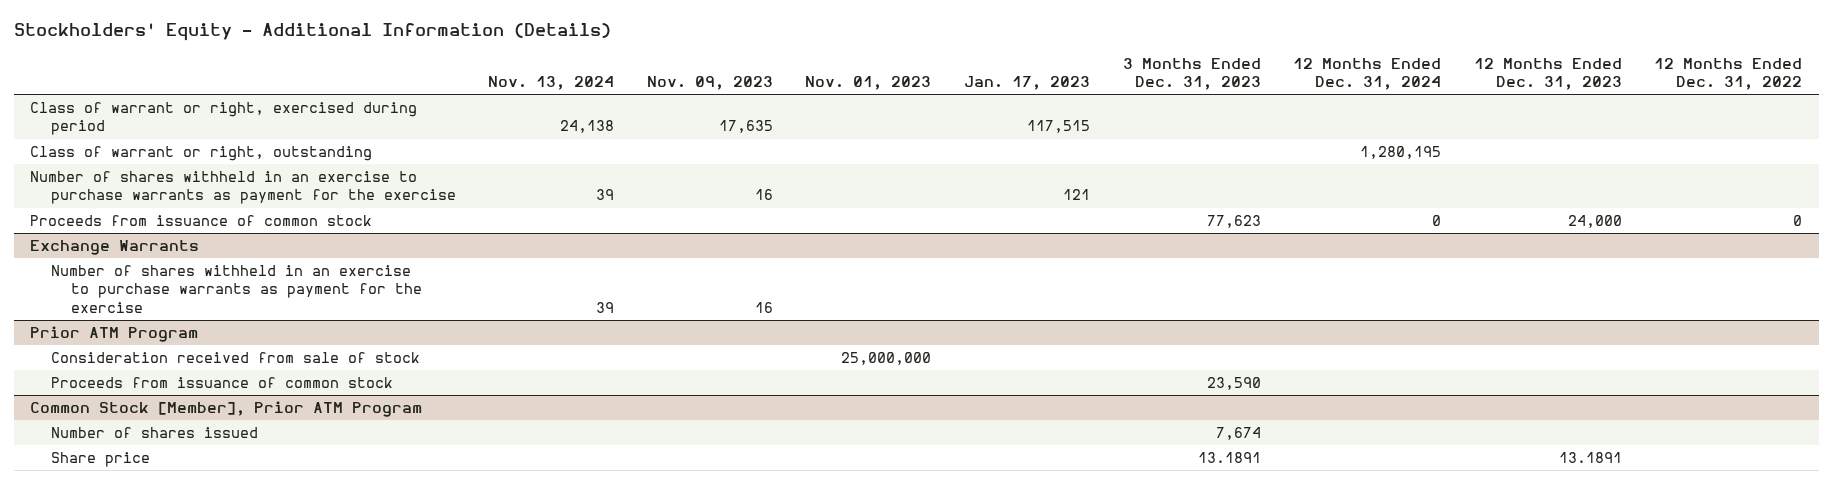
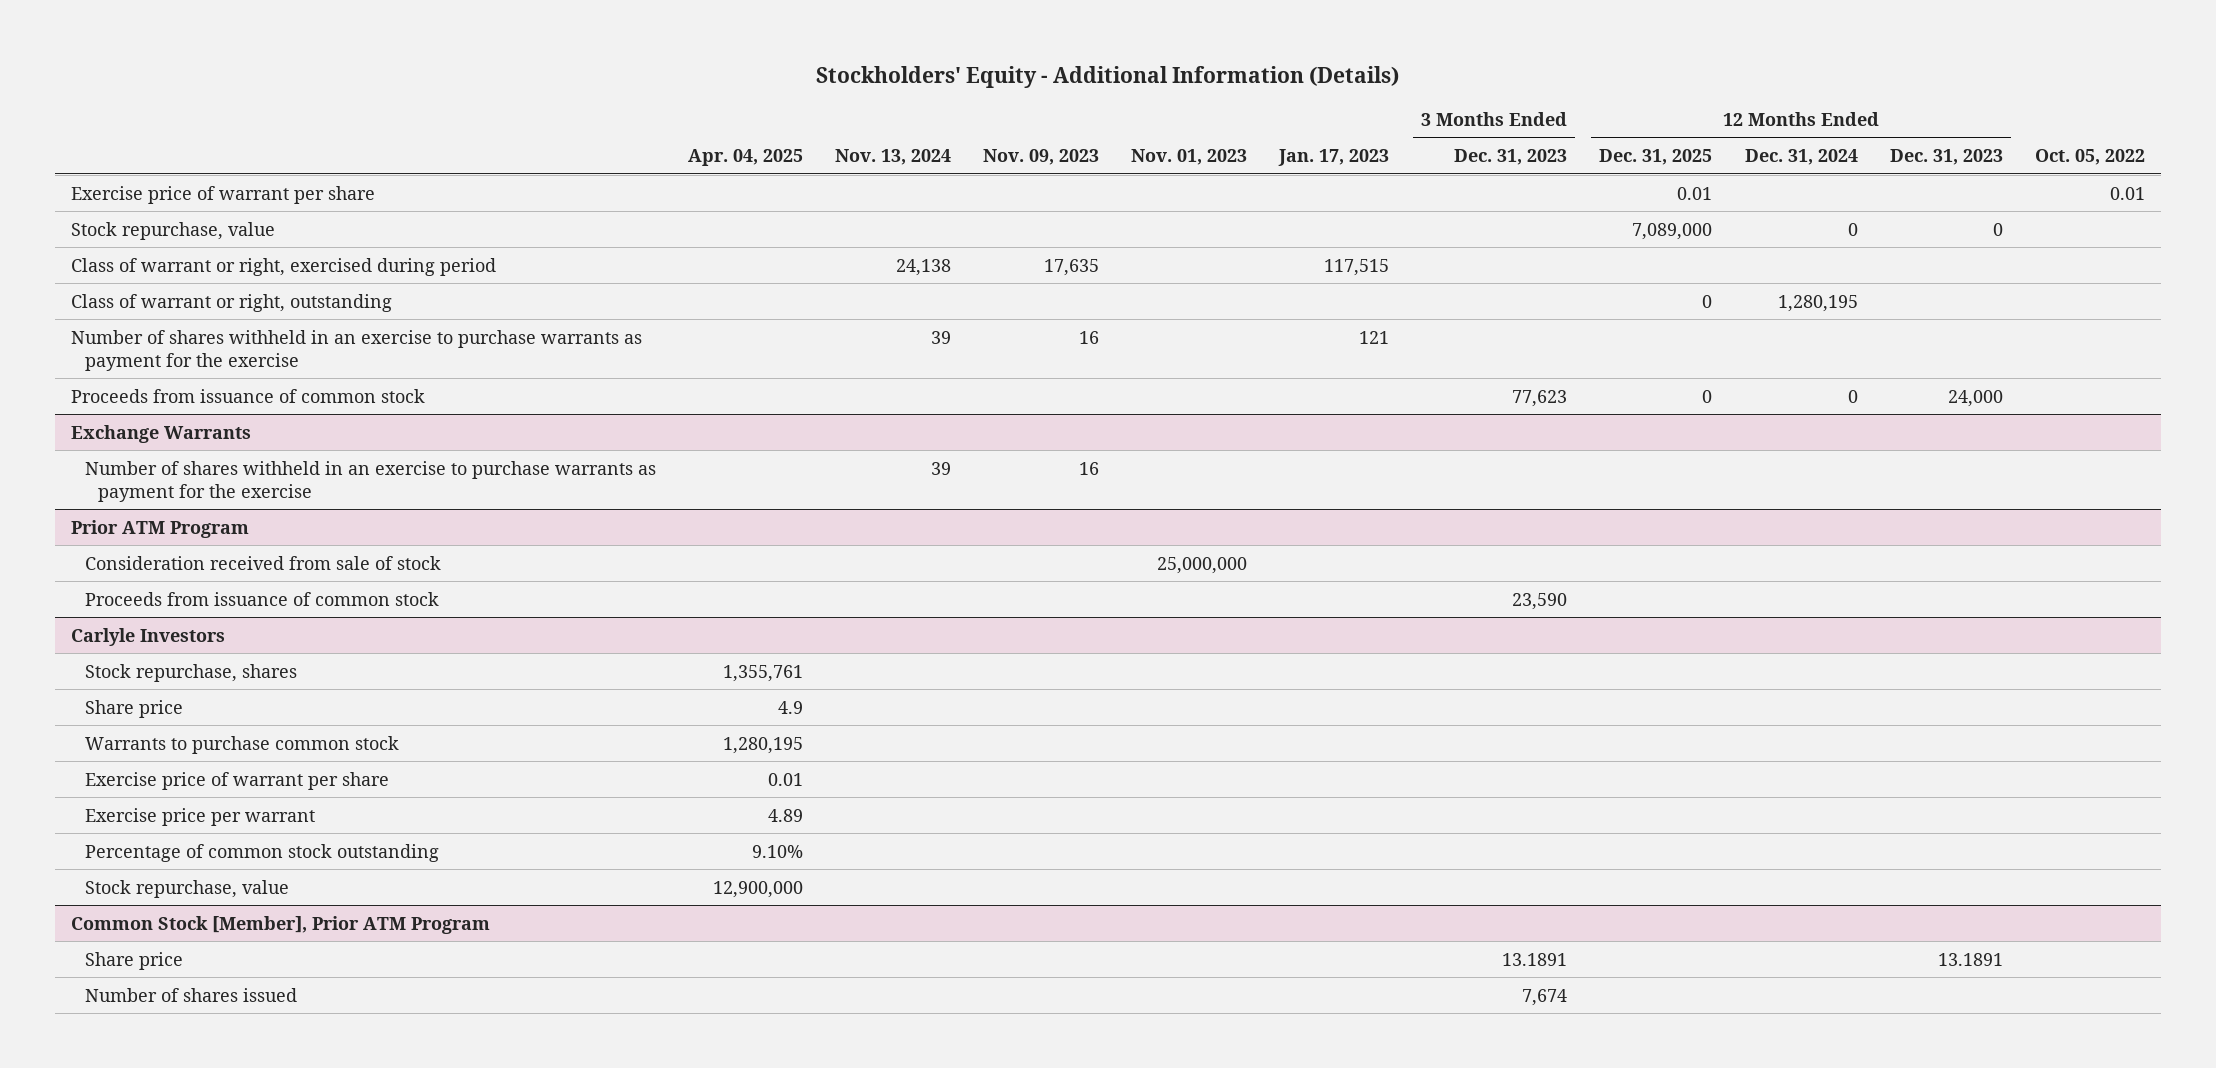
- | Nov. 13, 2024 | Nov. 09, 2023 | Nov. 01, 2023 | Jan. 17, 2023 | 3 Months Ended Dec. 31, 2023 | 12 Months Ended Dec. 31, 2024 | 12 Months Ended Dec. 31, 2023 | 12 Months Ended Dec. 31, 2022
+ | Apr. 04, 2025 | Nov. 13, 2024 | Nov. 09, 2023 | Nov. 01, 2023 | Jan. 17, 2023 | 3 Months Ended Dec. 31, 2023 | 12 Months Ended Dec. 31, 2025 | 12 Months Ended Dec. 31, 2024 | 12 Months Ended Dec. 31, 2023 | Oct. 05, 2022
+ Exercise price of warrant per share | | | | | | | 0.01 | | | 0.01
+ Stock repurchase, value | | | | | | | 7,089,000 | 0 | 0 |
+ Carlyle Investors
+ Stock repurchase, shares | 1,355,761 | | | | | | | | |
+ Share price | 4.9 | | | | | | | | |
+ Warrants to purchase common stock | 1,280,195 | | | | | | | | |
+ Exercise price of warrant per share | 0.01 | | | | | | | | |
+ Exercise price per warrant | 4.89 | | | | | | | | |
+ Percentage of common stock outstanding | 9.10% | | | | | | | | |
+ Stock repurchase, value | 12,900,000 | | | | | | | | |
@ Common Stock [Member], Prior ATM Program
moved down: Number of shares issued | | | | | | 7,674 | | | |

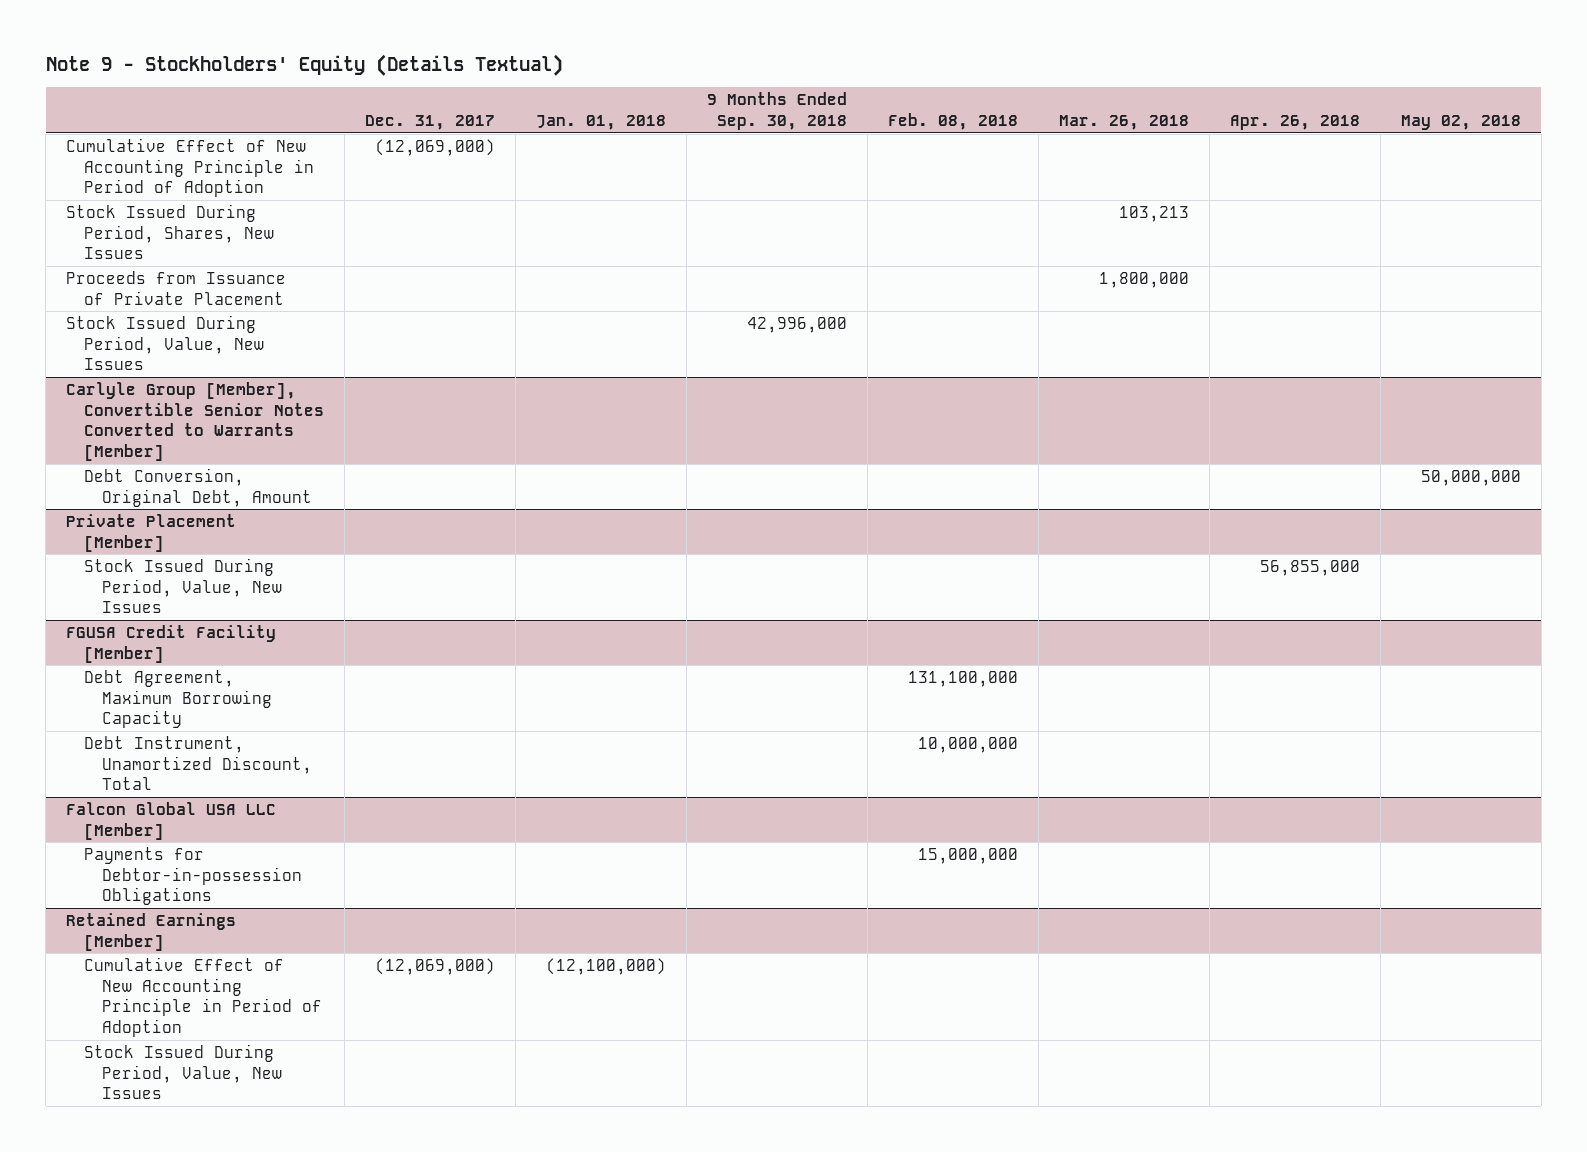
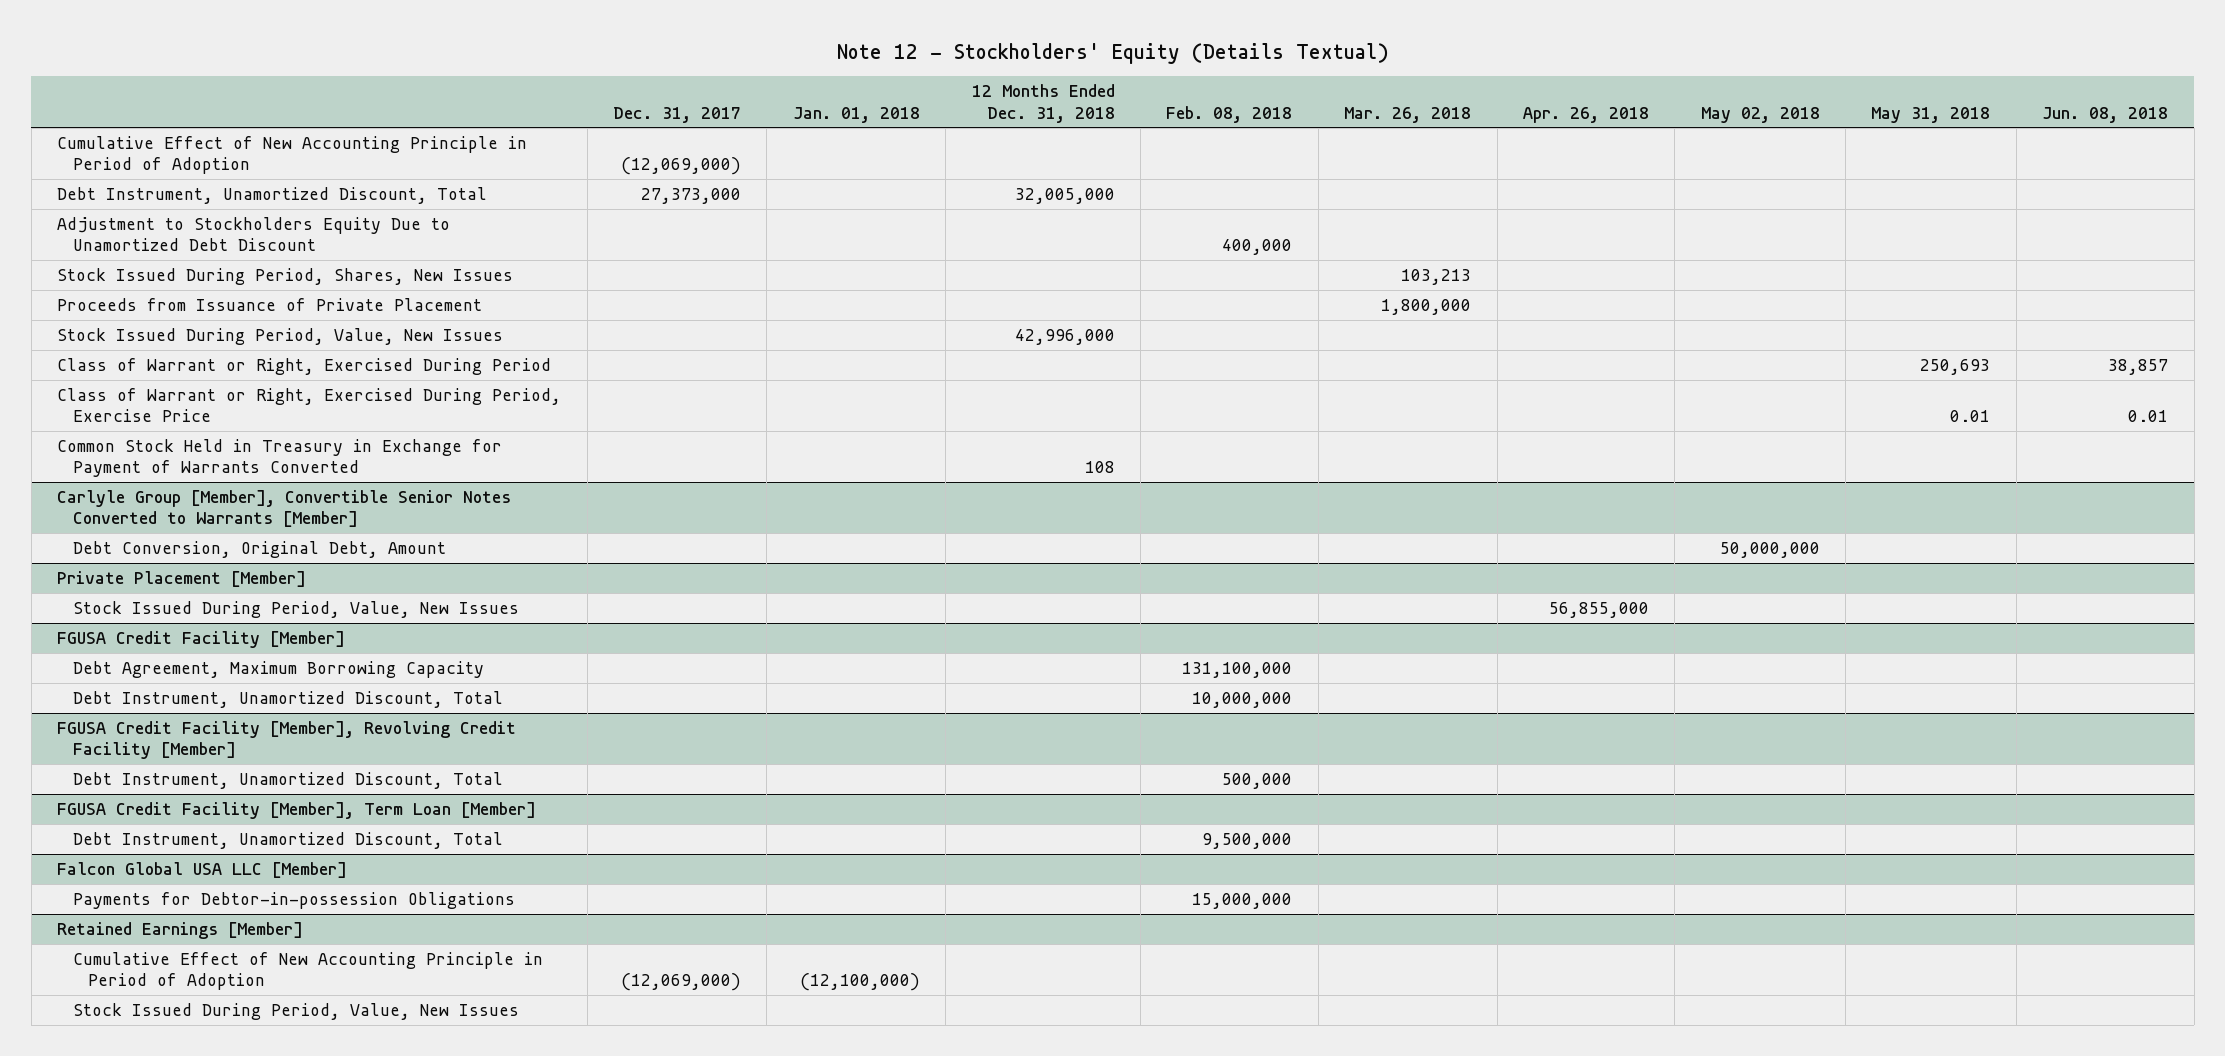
- Note 9 - Stockholders' Equity (Details Textual)
+ Note 12 - Stockholders' Equity (Details Textual)
- | Dec. 31, 2017 | Jan. 01, 2018 | 9 Months Ended Sep. 30, 2018 | Feb. 08, 2018 | Mar. 26, 2018 | Apr. 26, 2018 | May 02, 2018
+ | Dec. 31, 2017 | Jan. 01, 2018 | 12 Months Ended Dec. 31, 2018 | Feb. 08, 2018 | Mar. 26, 2018 | Apr. 26, 2018 | May 02, 2018 | May 31, 2018 | Jun. 08, 2018
+ Debt Instrument, Unamortized Discount, Total | 27,373,000 | | 32,005,000 | | | | | |
+ Adjustment to Stockholders Equity Due to Unamortized Debt Discount | | | | 400,000 | | | | |
+ Class of Warrant or Right, Exercised During Period | | | | | | | | 250,693 | 38,857
+ Class of Warrant or Right, Exercised During Period, Exercise Price | | | | | | | | 0.01 | 0.01
+ Common Stock Held in Treasury in Exchange for Payment of Warrants Converted | | | 108 | | | | | |
+ FGUSA Credit Facility [Member], Revolving Credit Facility [Member]
+ Debt Instrument, Unamortized Discount, Total | | | | 500,000 | | | | |
+ FGUSA Credit Facility [Member], Term Loan [Member]
+ Debt Instrument, Unamortized Discount, Total | | | | 9,500,000 | | | | |

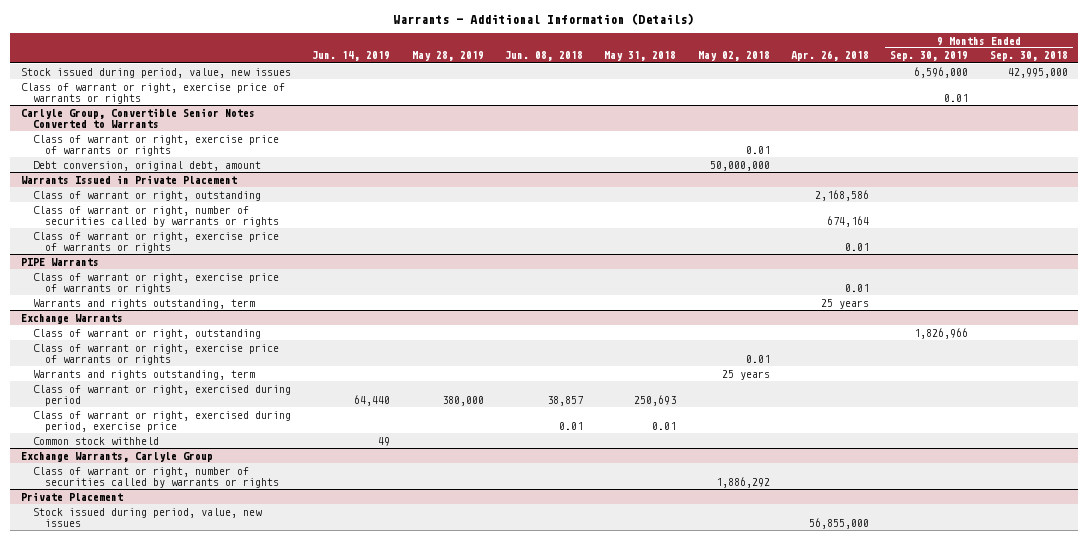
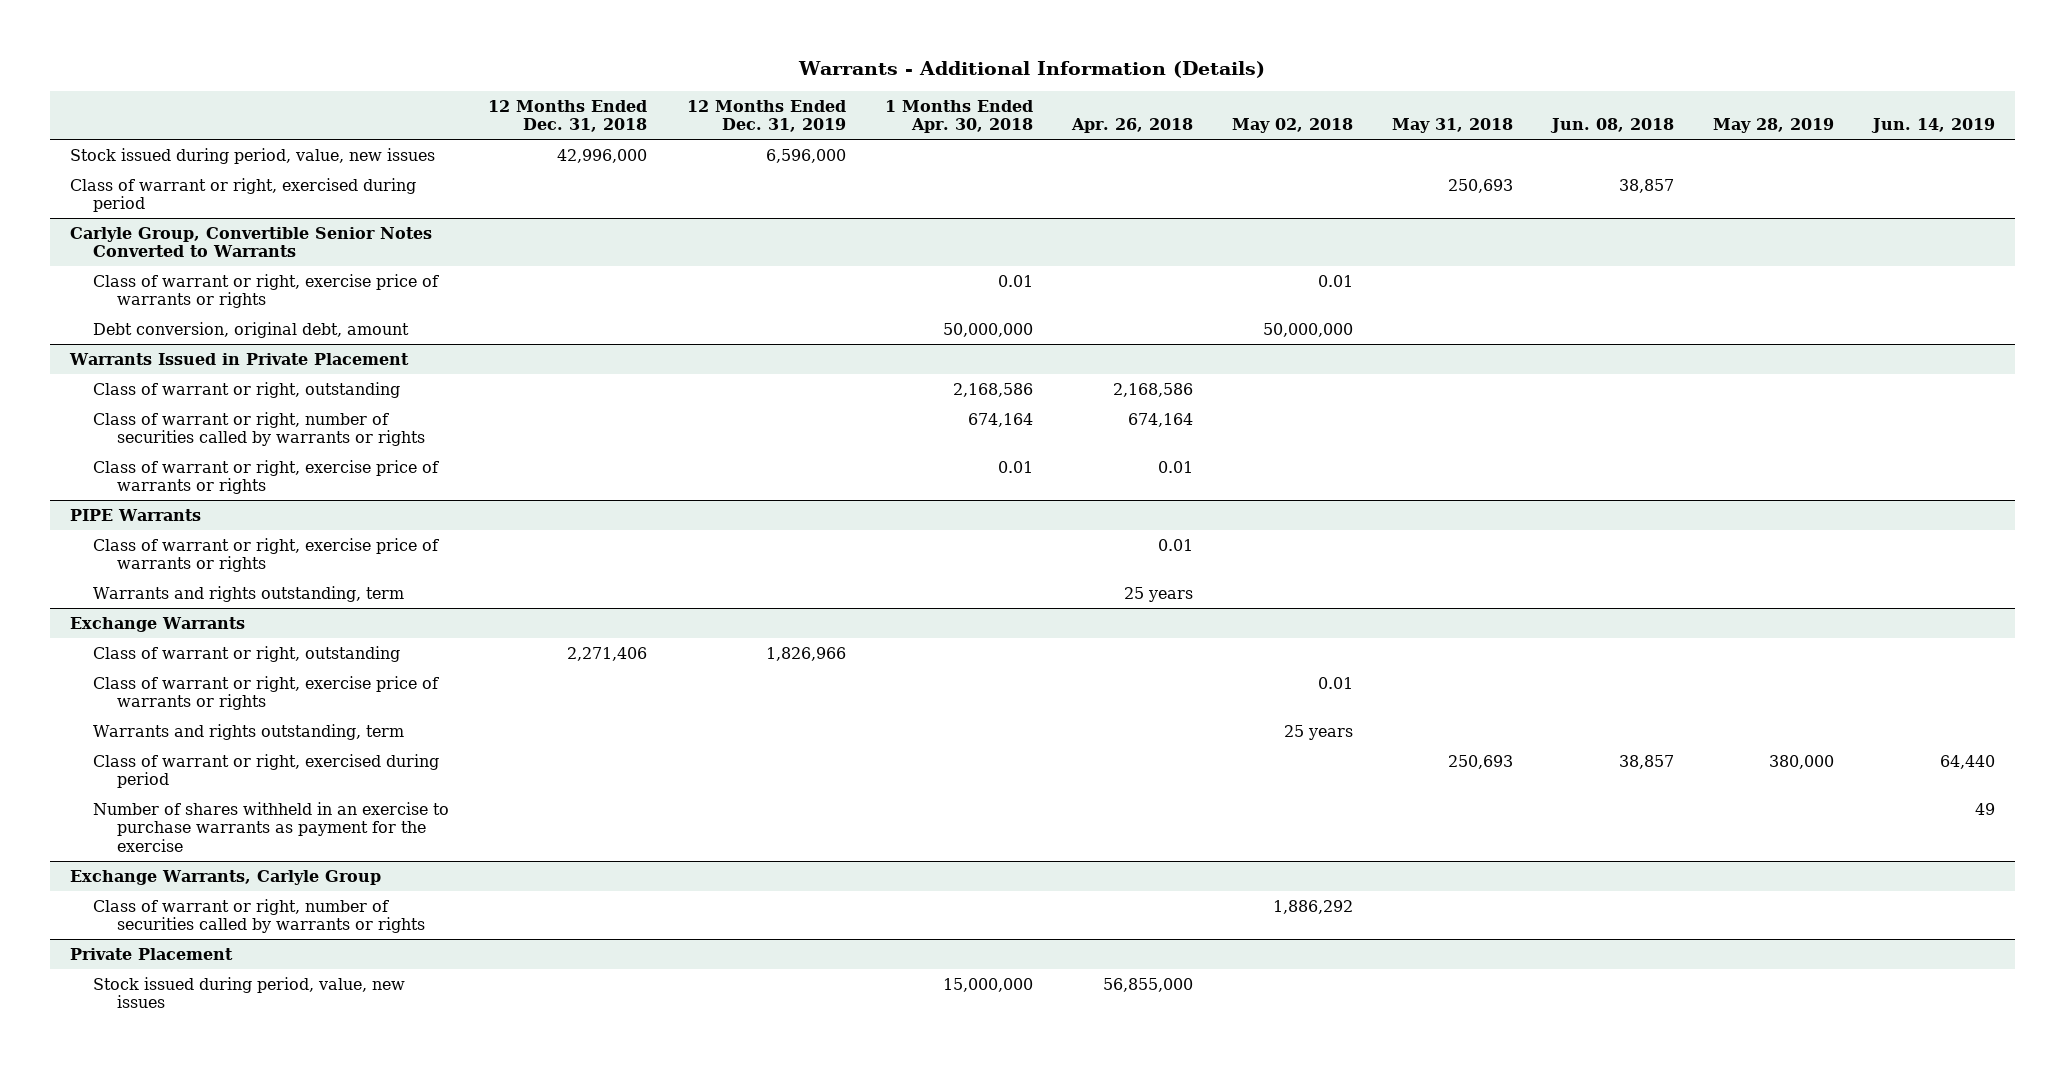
- | Jun. 14, 2019 | May 28, 2019 | Jun. 08, 2018 | May 31, 2018 | May 02, 2018 | Apr. 26, 2018 | 9 Months Ended Sep. 30, 2019 | 9 Months Ended Sep. 30, 2018
+ | 12 Months Ended Dec. 31, 2018 | 12 Months Ended Dec. 31, 2019 | 1 Months Ended Apr. 30, 2018 | Apr. 26, 2018 | May 02, 2018 | May 31, 2018 | Jun. 08, 2018 | May 28, 2019 | Jun. 14, 2019
- Class of warrant or right, exercise price of warrants or rights | | | | | | | 0.01 |
+ Class of warrant or right, exercised during period | | | | | | 250,693 | 38,857 | |
@ Exchange Warrants
- Class of warrant or right, exercised during period, exercise price | | | 0.01 | 0.01 | | | |
- Common stock withheld | 49 | | | | | | |
+ Number of shares withheld in an exercise to purchase warrants as payment for the exercise | | | | | | | | | 49

